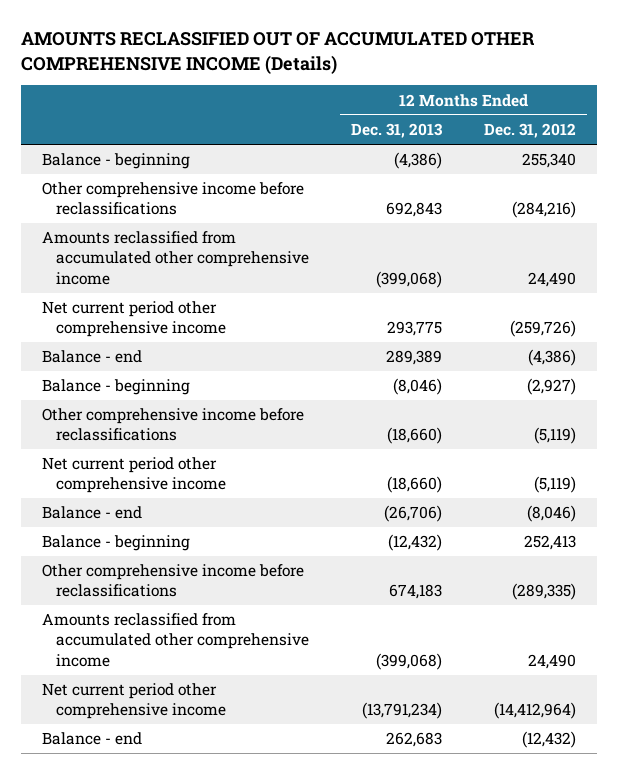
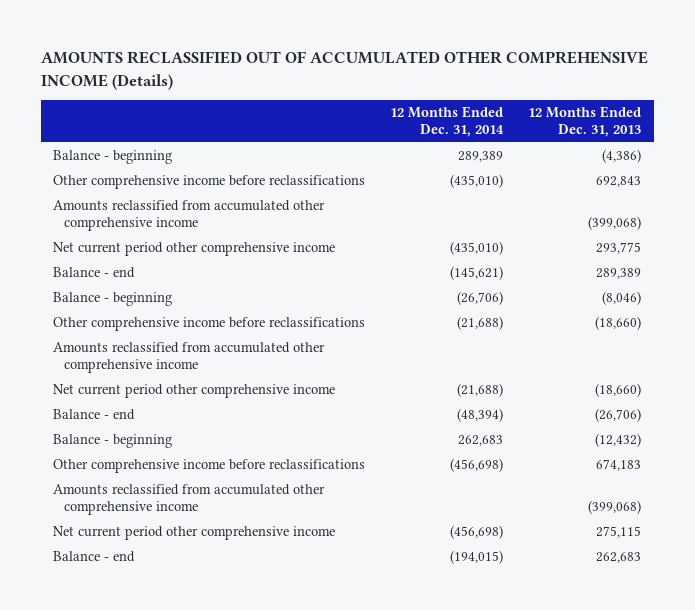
- | 12 Months Ended Dec. 31, 2013 | 12 Months Ended Dec. 31, 2012
+ | 12 Months Ended Dec. 31, 2014 | 12 Months Ended Dec. 31, 2013
+ Amounts reclassified from accumulated other comprehensive income
- Net current period other comprehensive income | (13,791,234) | (14,412,964)
+ Net current period other comprehensive income | (456,698) | 275,115

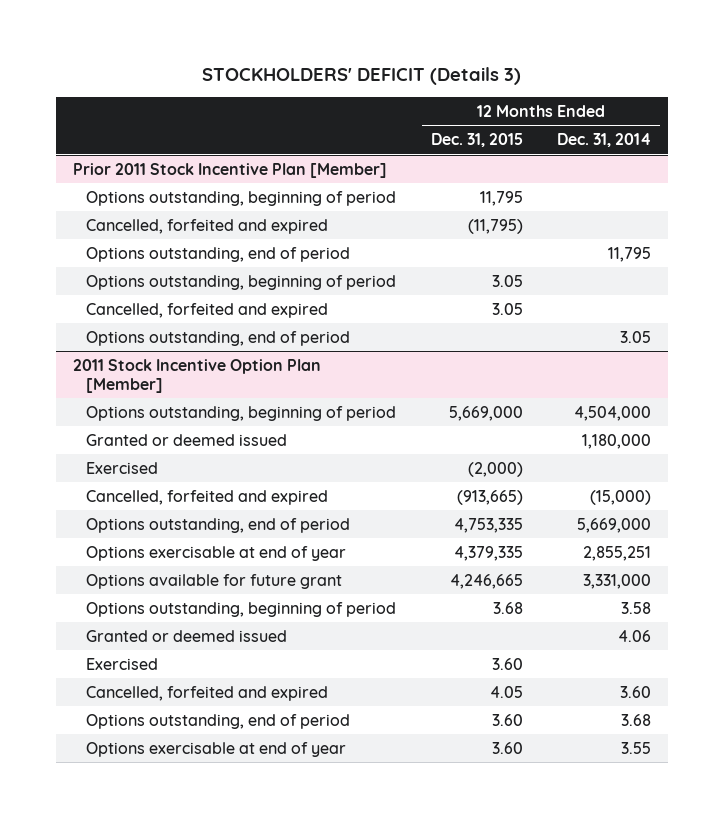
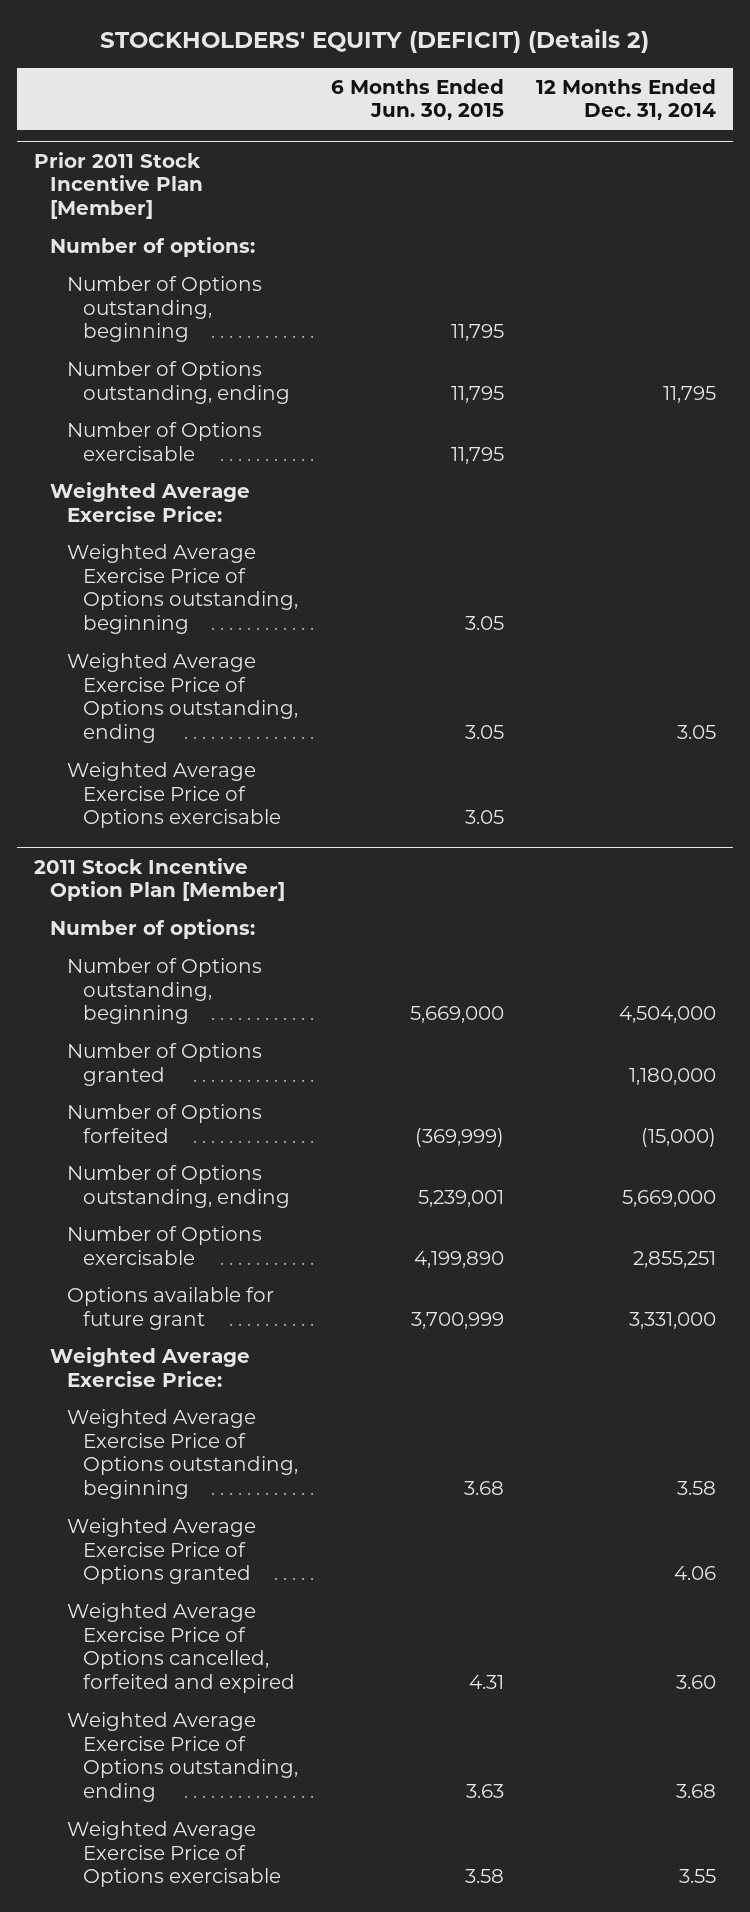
- STOCKHOLDERS' DEFICIT (Details 3)
+ STOCKHOLDERS' EQUITY (DEFICIT) (Details 2)
- | 12 Months Ended Dec. 31, 2015 | 12 Months Ended Dec. 31, 2014
+ | 6 Months Ended Jun. 30, 2015 | 12 Months Ended Dec. 31, 2014
@ Prior 2011 Stock Incentive Plan [Member]
- Options outstanding, beginning of period | 11,795 |
- Cancelled, forfeited and expired | (11,795) |
- Options outstanding, end of period | | 11,795
- Options outstanding, beginning of period | 3.05 |
- Cancelled, forfeited and expired | 3.05 |
- Options outstanding, end of period | | 3.05
+ Number of options:
+ Number of Options outstanding, beginning | 11,795 |
+ Number of Options outstanding, ending | 11,795 | 11,795
+ Number of Options exercisable | 11,795 |
+ Weighted Average Exercise Price:
+ Weighted Average Exercise Price of Options outstanding, beginning | 3.05 |
+ Weighted Average Exercise Price of Options outstanding, ending | 3.05 | 3.05
+ Weighted Average Exercise Price of Options exercisable | 3.05 |
@ 2011 Stock Incentive Option Plan [Member]
- Options outstanding, beginning of period | 5,669,000 | 4,504,000
- Granted or deemed issued | | 1,180,000
- Exercised | (2,000) |
- Cancelled, forfeited and expired | (913,665) | (15,000)
- Options outstanding, end of period | 4,753,335 | 5,669,000
- Options exercisable at end of year | 4,379,335 | 2,855,251
+ Number of options:
+ Number of Options outstanding, beginning | 5,669,000 | 4,504,000
+ Number of Options granted | | 1,180,000
+ Number of Options forfeited | (369,999) | (15,000)
+ Number of Options outstanding, ending | 5,239,001 | 5,669,000
+ Number of Options exercisable | 4,199,890 | 2,855,251
- Options outstanding, beginning of period | 3.68 | 3.58
- Granted or deemed issued | | 4.06
- Exercised | 3.60 |
- Cancelled, forfeited and expired | 4.05 | 3.60
- Options outstanding, end of period | 3.60 | 3.68
- Options exercisable at end of year | 3.60 | 3.55
+ Weighted Average Exercise Price:
+ Weighted Average Exercise Price of Options outstanding, beginning | 3.68 | 3.58
+ Weighted Average Exercise Price of Options granted | | 4.06
+ Weighted Average Exercise Price of Options cancelled, forfeited and expired | 4.31 | 3.60
+ Weighted Average Exercise Price of Options outstanding, ending | 3.63 | 3.68
+ Weighted Average Exercise Price of Options exercisable | 3.58 | 3.55

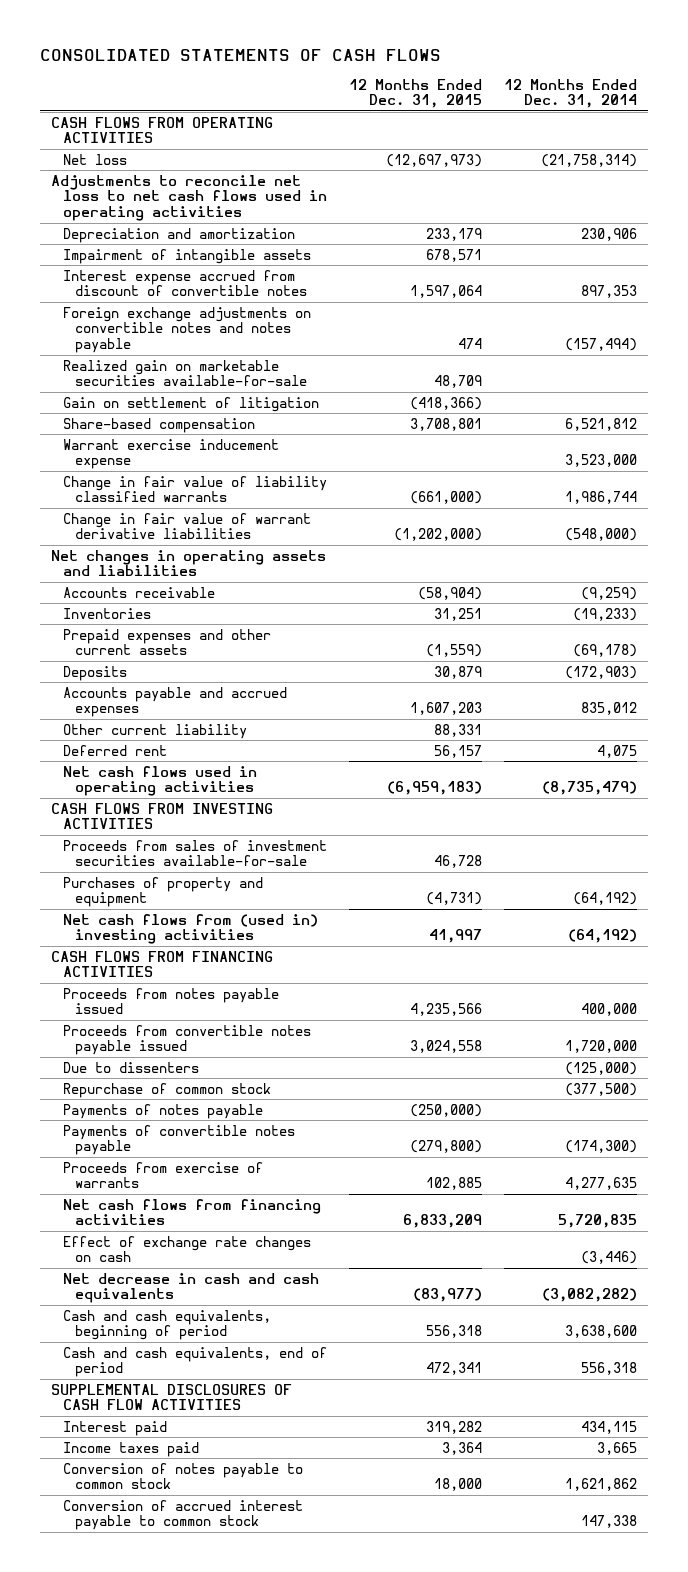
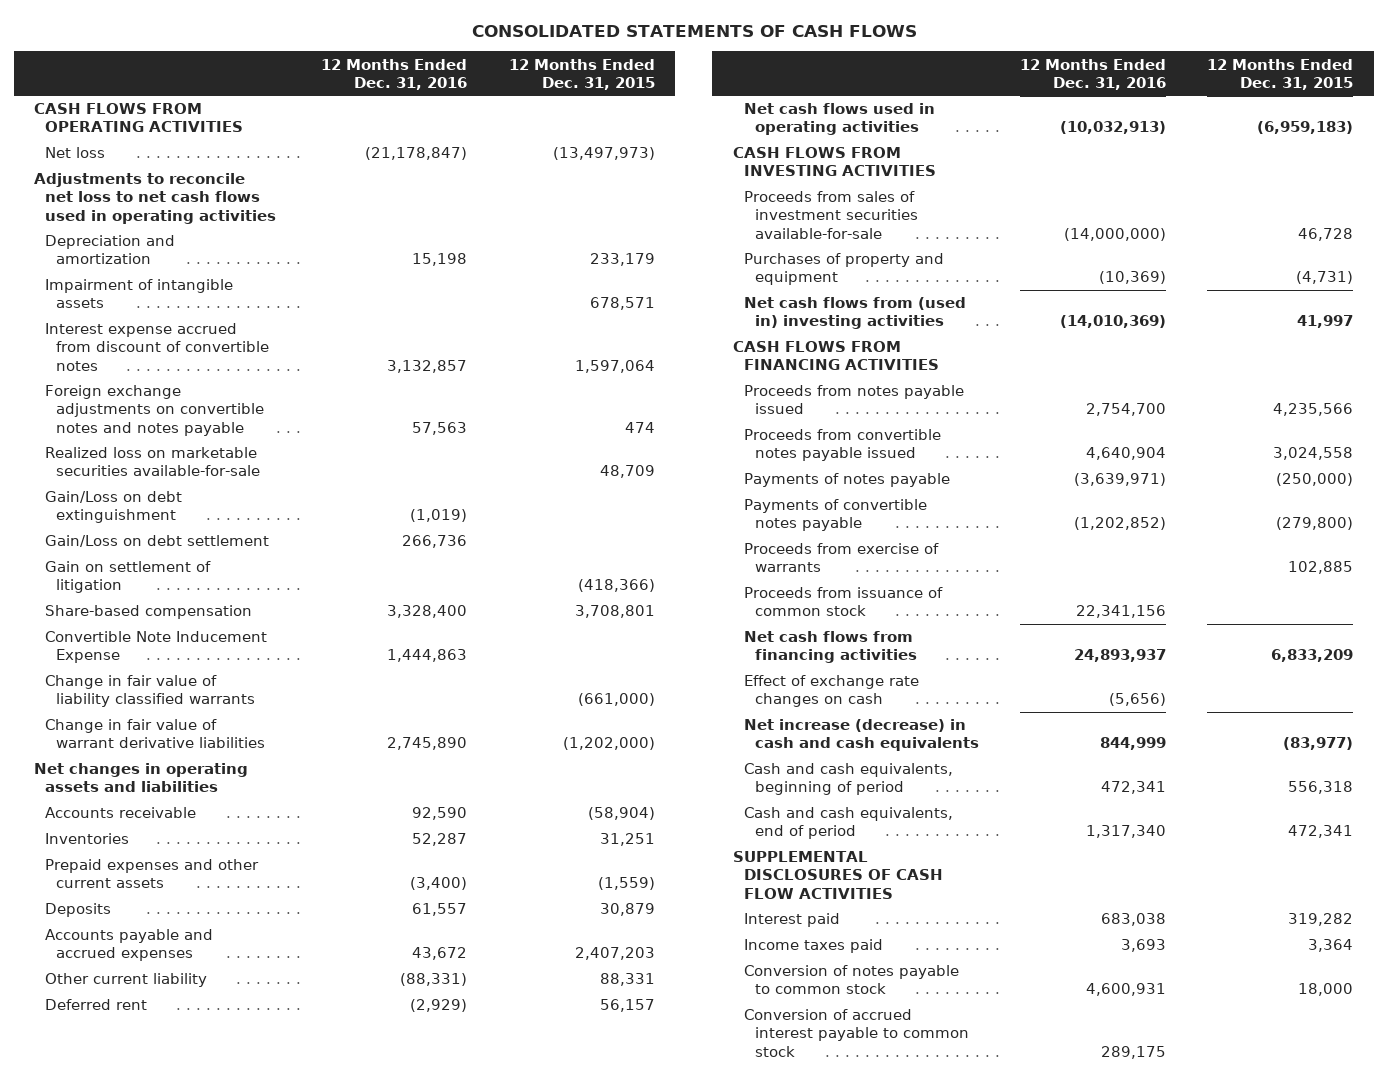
- | 12 Months Ended Dec. 31, 2015 | 12 Months Ended Dec. 31, 2014
+ | 12 Months Ended Dec. 31, 2016 | 12 Months Ended Dec. 31, 2015
- Net loss | (12,697,973) | (21,758,314)
+ Net loss | (21,178,847) | (13,497,973)
- Realized gain on marketable securities available-for-sale | 48,709 |
+ Realized loss on marketable securities available-for-sale | | 48,709
+ Gain/Loss on debt extinguishment | (1,019) |
+ Gain/Loss on debt settlement | 266,736 |
- Warrant exercise inducement expense | | 3,523,000
+ Convertible Note Inducement Expense | 1,444,863 |
- Accounts payable and accrued expenses | 1,607,203 | 835,012
+ Accounts payable and accrued expenses | 43,672 | 2,407,203
- Due to dissenters | | (125,000)
- Repurchase of common stock | | (377,500)
+ Proceeds from issuance of common stock | 22,341,156 |
- Net decrease in cash and cash equivalents | (83,977) | (3,082,282)
+ Net increase (decrease) in cash and cash equivalents | 844,999 | (83,977)

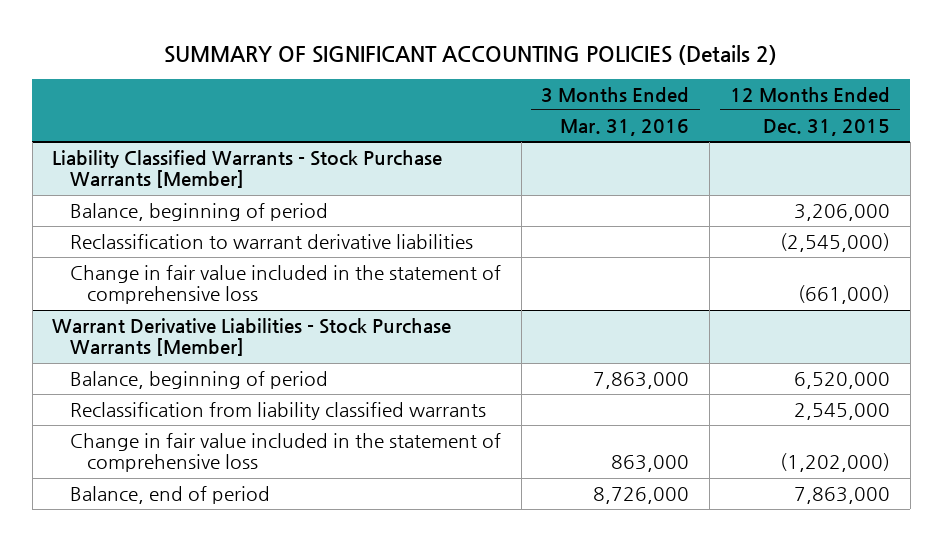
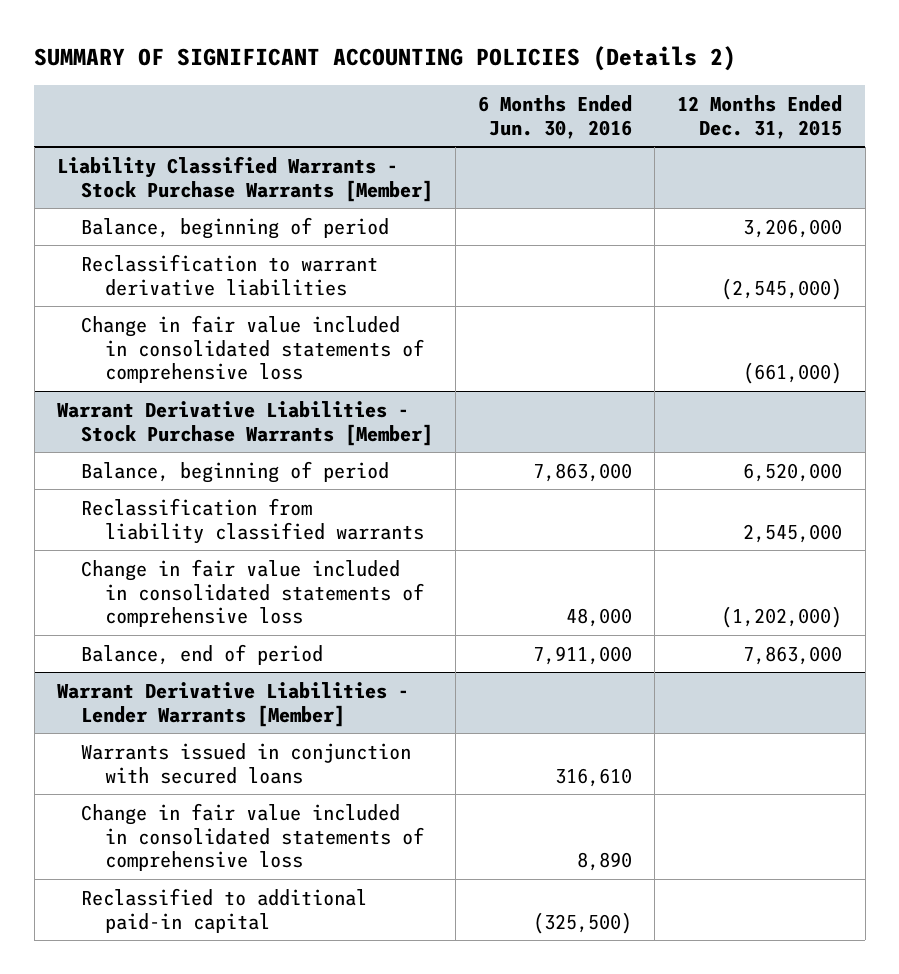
- | 3 Months Ended Mar. 31, 2016 | 12 Months Ended Dec. 31, 2015
+ | 6 Months Ended Jun. 30, 2016 | 12 Months Ended Dec. 31, 2015
@ Liability Classified Warrants - Stock Purchase Warrants [Member]
- Change in fair value included in the statement of comprehensive loss | | (661,000)
+ Change in fair value included in consolidated statements of comprehensive loss | | (661,000)
@ Warrant Derivative Liabilities - Stock Purchase Warrants [Member]
- Change in fair value included in the statement of comprehensive loss | 863,000 | (1,202,000)
+ Change in fair value included in consolidated statements of comprehensive loss | 48,000 | (1,202,000)
+ Warrant Derivative Liabilities - Lender Warrants [Member]
+ Warrants issued in conjunction with secured loans | 316,610 |
+ Change in fair value included in consolidated statements of comprehensive loss | 8,890 |
+ Reclassified to additional paid-in capital | (325,500) |

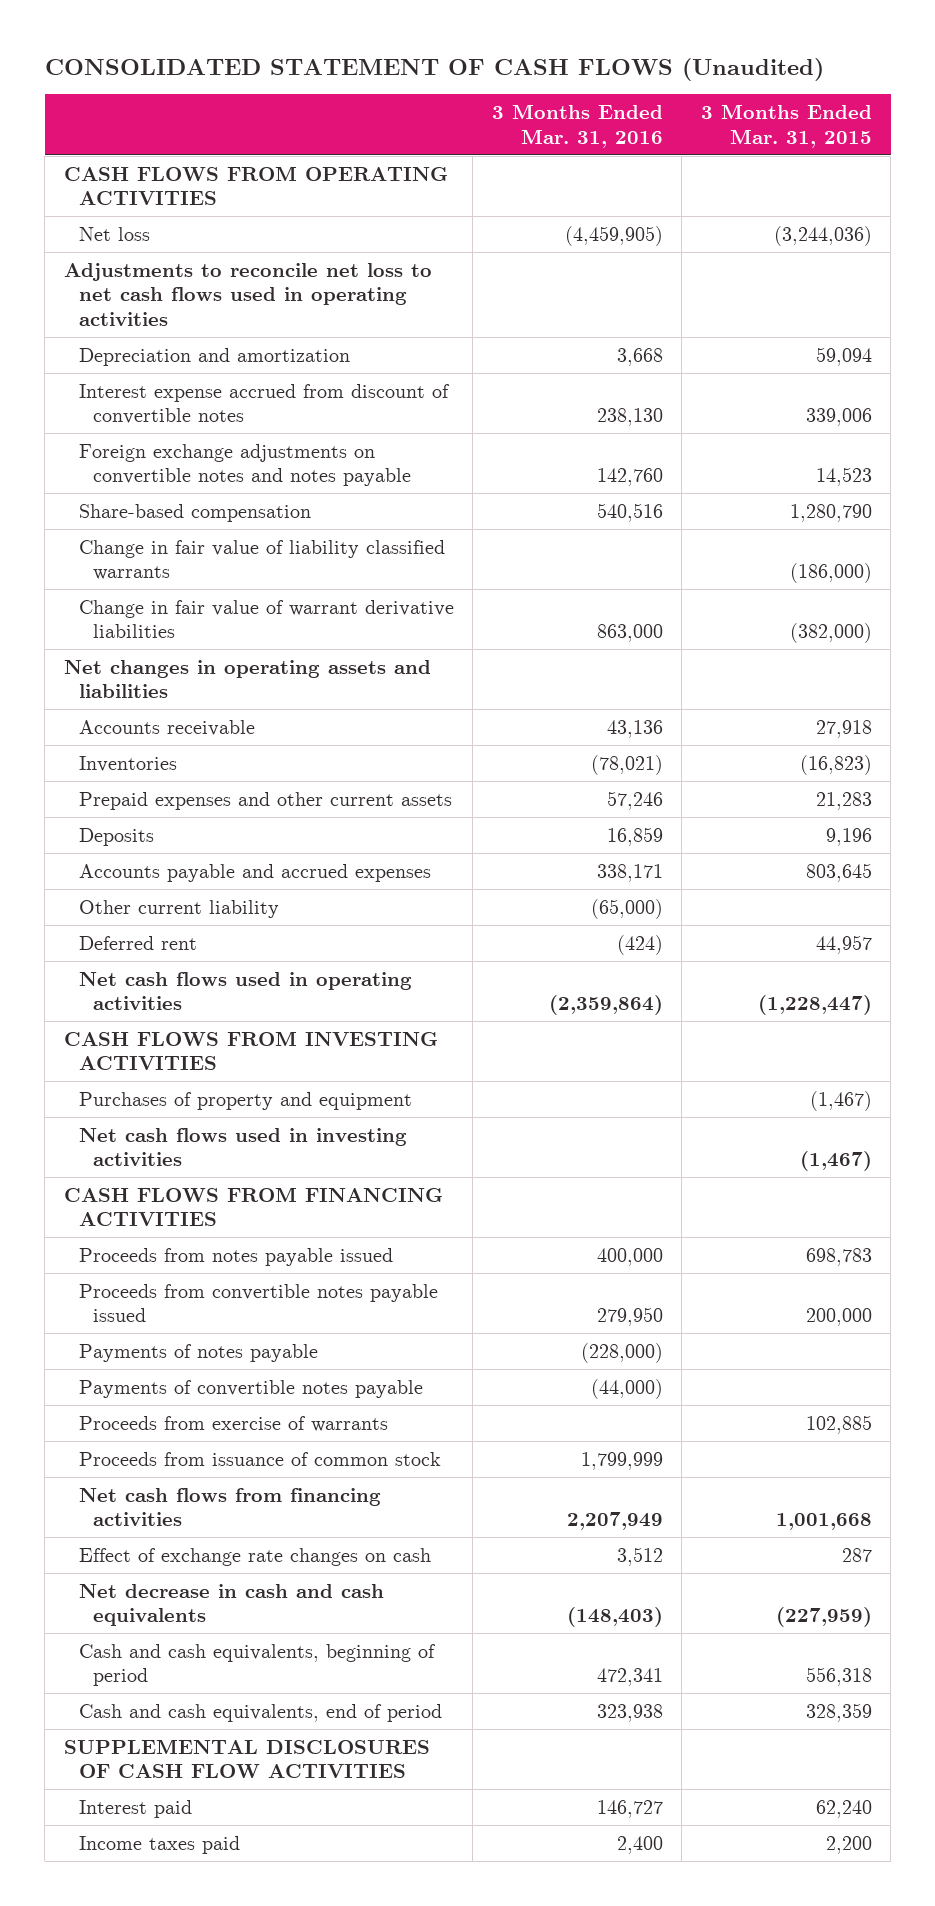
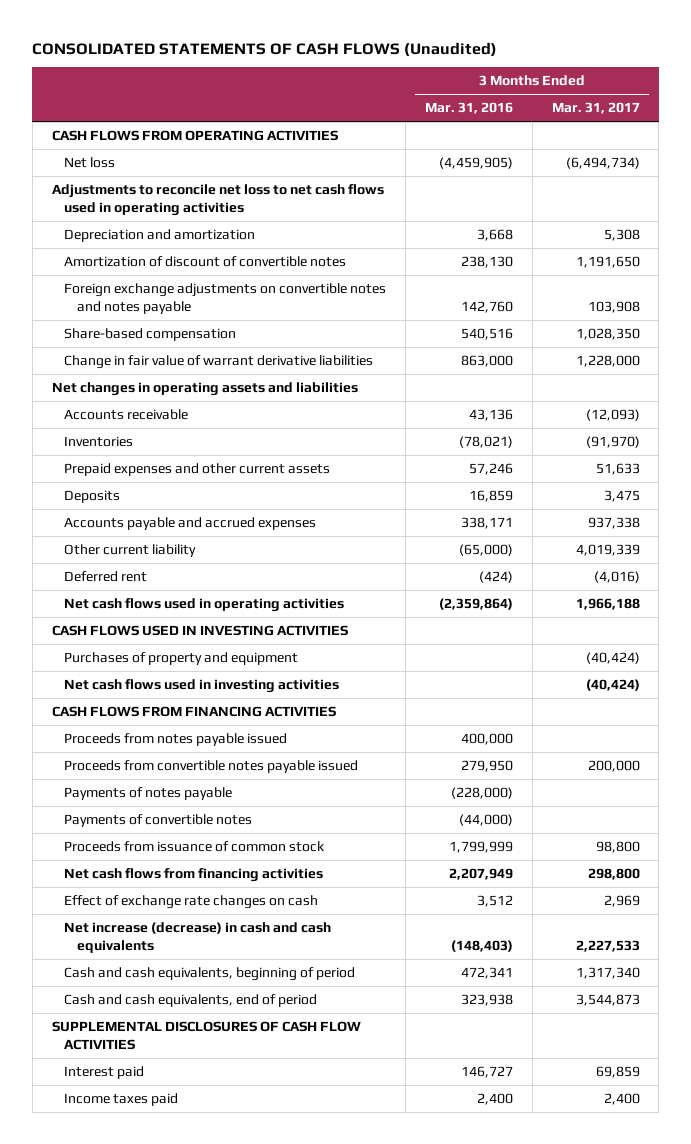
- CONSOLIDATED STATEMENT OF CASH FLOWS (Unaudited)
+ CONSOLIDATED STATEMENTS OF CASH FLOWS (Unaudited)
- | 3 Months Ended Mar. 31, 2016 | 3 Months Ended Mar. 31, 2015
+ | 3 Months Ended Mar. 31, 2016 | 3 Months Ended Mar. 31, 2017
- Interest expense accrued from discount of convertible notes | 238,130 | 339,006
+ Amortization of discount of convertible notes | 238,130 | 1,191,650
- Change in fair value of liability classified warrants | | (186,000)
- CASH FLOWS FROM INVESTING ACTIVITIES
+ CASH FLOWS USED IN INVESTING ACTIVITIES
- Payments of convertible notes payable | (44,000) |
- Proceeds from exercise of warrants | | 102,885
+ Payments of convertible notes | (44,000) |
- Net decrease in cash and cash equivalents | (148,403) | (227,959)
+ Net increase (decrease) in cash and cash equivalents | (148,403) | 2,227,533

